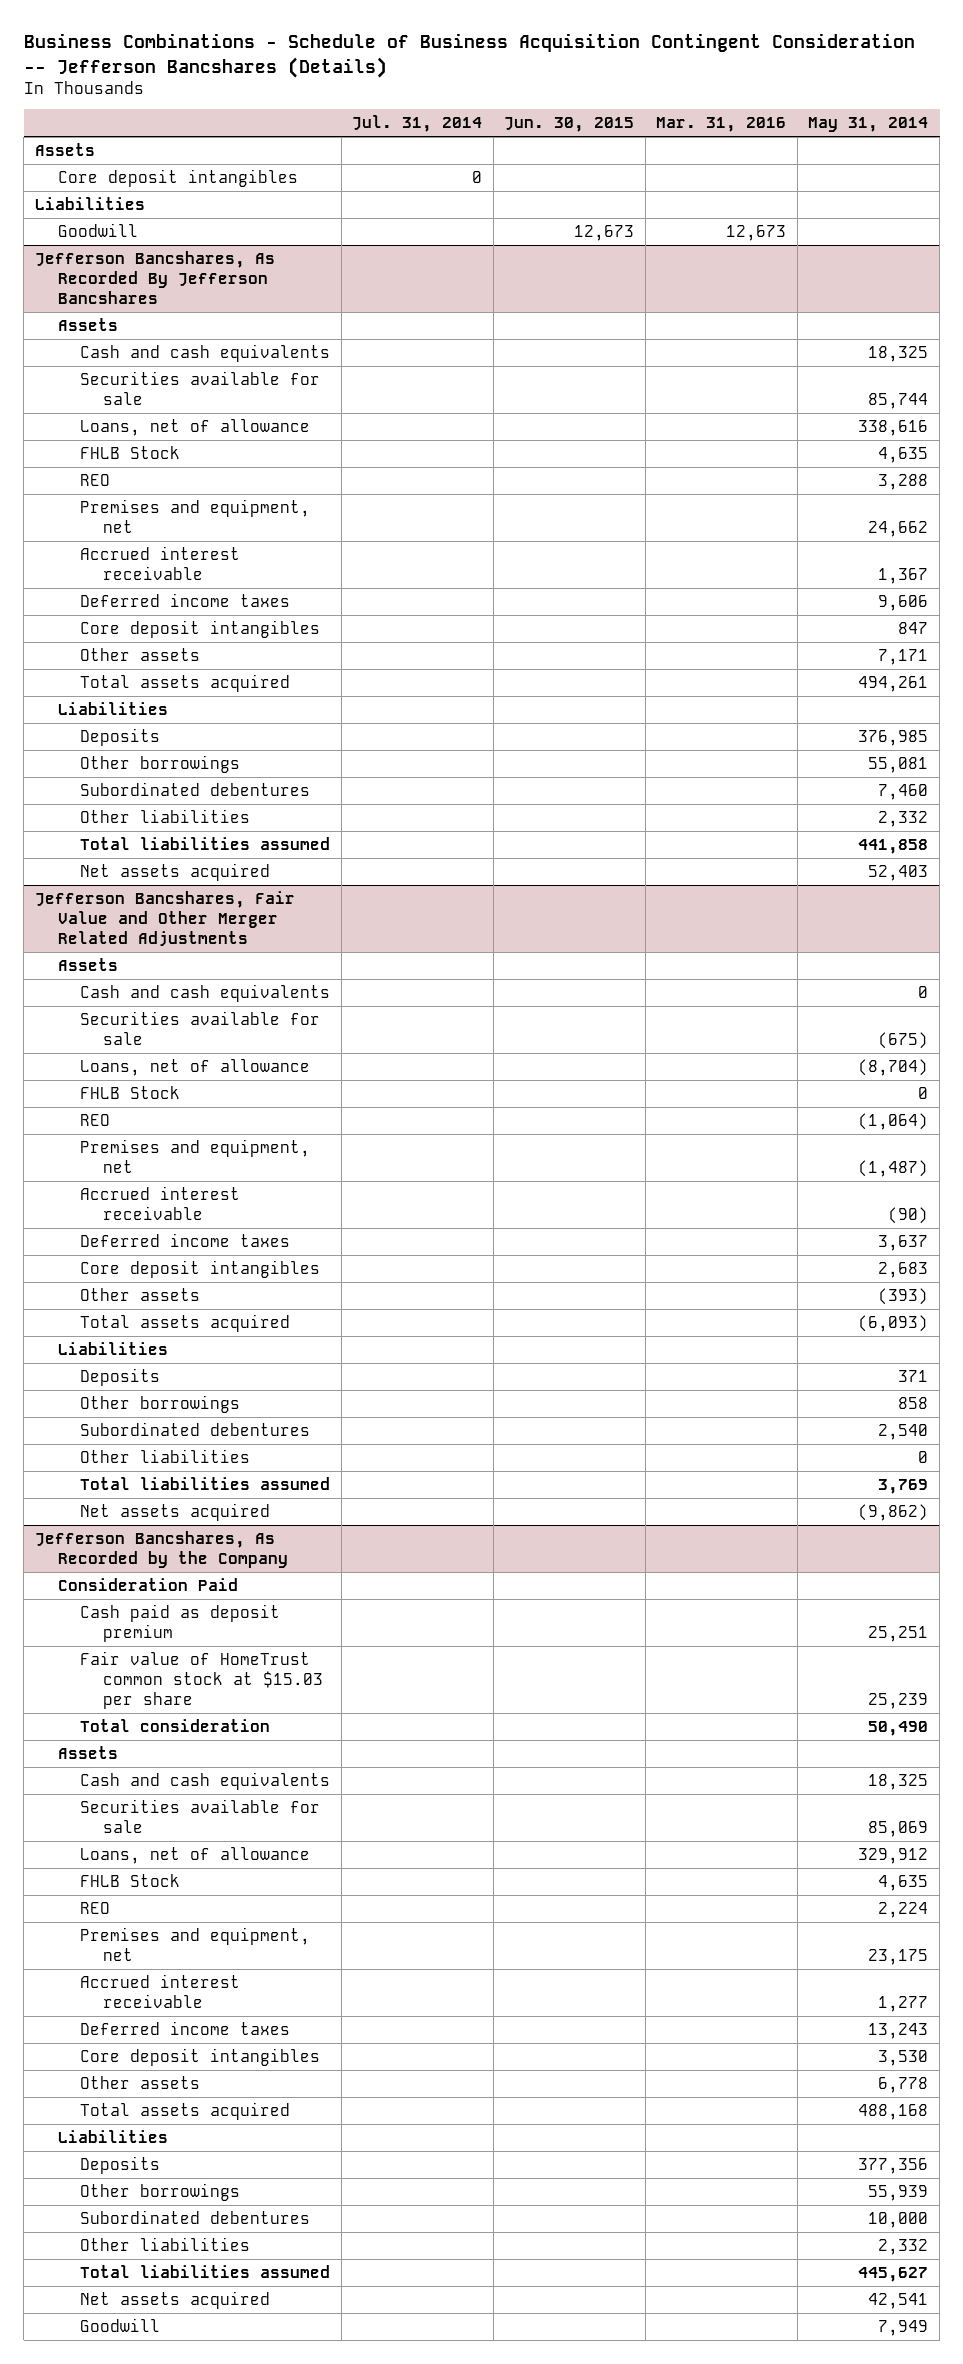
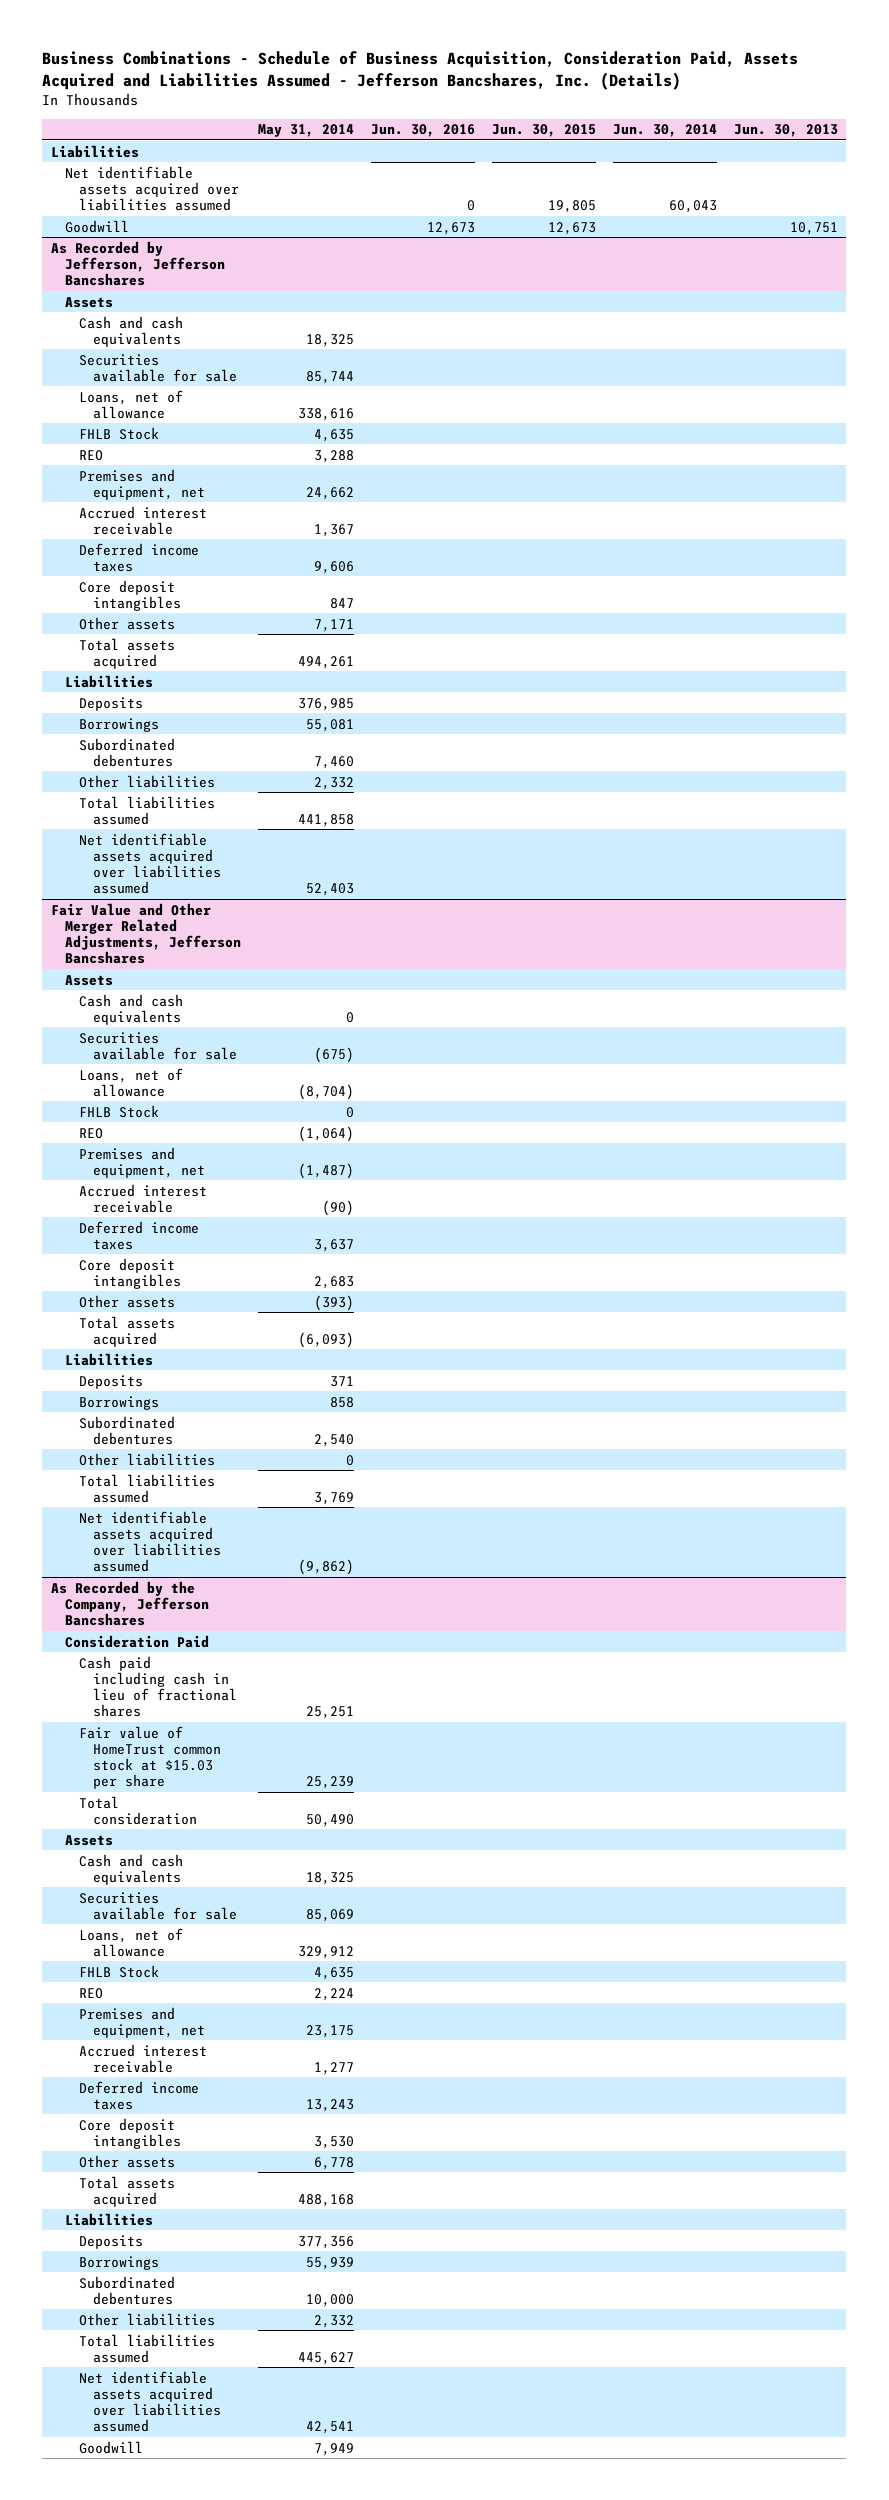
- Business Combinations - Schedule of Business Acquisition Contingent Consideration -- Jefferson Bancshares (Details)
+ Business Combinations - Schedule of Business Acquisition, Consideration Paid, Assets Acquired and Liabilities Assumed - Jefferson Bancshares, Inc. (Details)
- | Jul. 31, 2014 | Jun. 30, 2015 | Mar. 31, 2016 | May 31, 2014
+ | May 31, 2014 | Jun. 30, 2016 | Jun. 30, 2015 | Jun. 30, 2014 | Jun. 30, 2013
- Assets
- Core deposit intangibles | 0 | | |
+ Net identifiable assets acquired over liabilities assumed | | 0 | 19,805 | 60,043 |
- Jefferson Bancshares, As Recorded By Jefferson Bancshares
+ As Recorded by Jefferson, Jefferson Bancshares
- Other borrowings | | | | 55,081
+ Borrowings | 55,081 | | | |
- Net assets acquired | | | | 52,403
- Jefferson Bancshares, Fair Value and Other Merger Related Adjustments
+ Net identifiable assets acquired over liabilities assumed | 52,403 | | | |
+ Fair Value and Other Merger Related Adjustments, Jefferson Bancshares
- Other borrowings | | | | 858
+ Borrowings | 858 | | | |
- Net assets acquired | | | | (9,862)
- Jefferson Bancshares, As Recorded by the Company
+ Net identifiable assets acquired over liabilities assumed | (9,862) | | | |
+ As Recorded by the Company, Jefferson Bancshares
- Cash paid as deposit premium | | | | 25,251
+ Cash paid including cash in lieu of fractional shares | 25,251 | | | |
- Other borrowings | | | | 55,939
+ Borrowings | 55,939 | | | |
- Net assets acquired | | | | 42,541
+ Net identifiable assets acquired over liabilities assumed | 42,541 | | | |

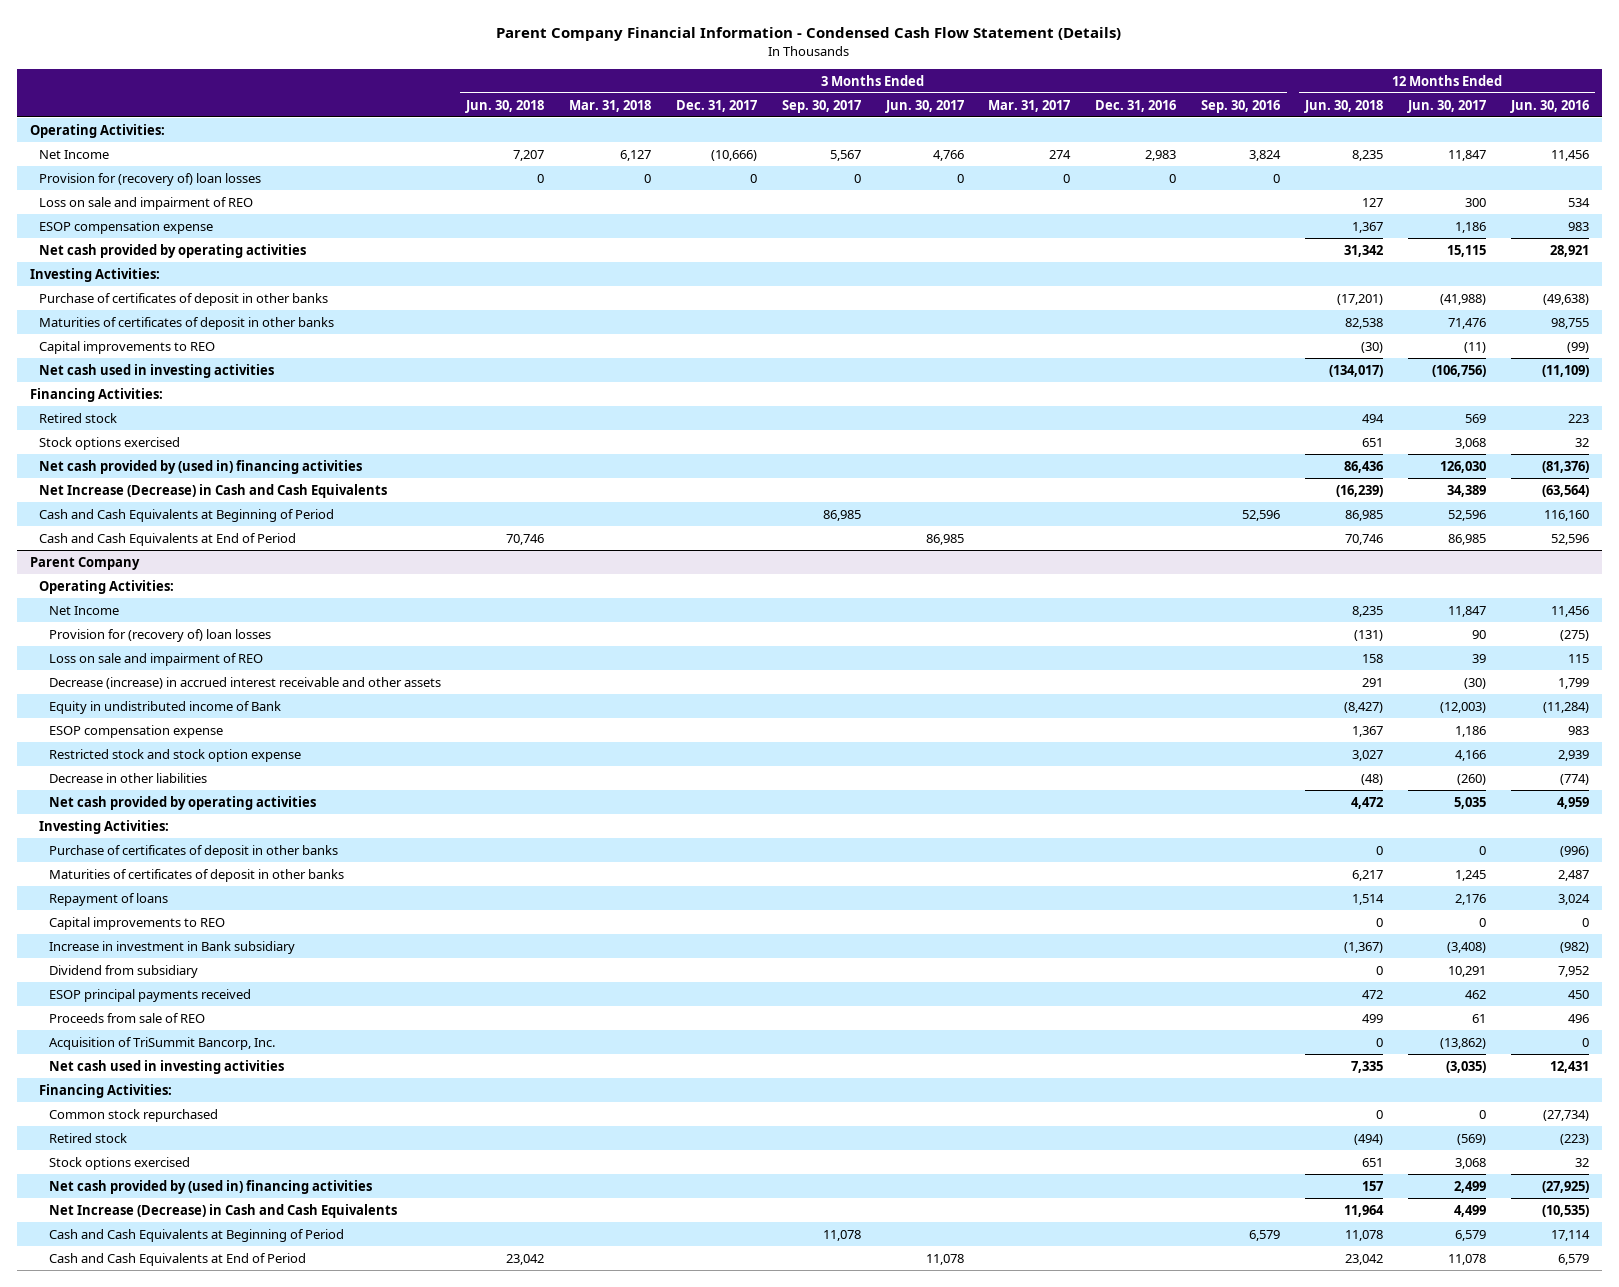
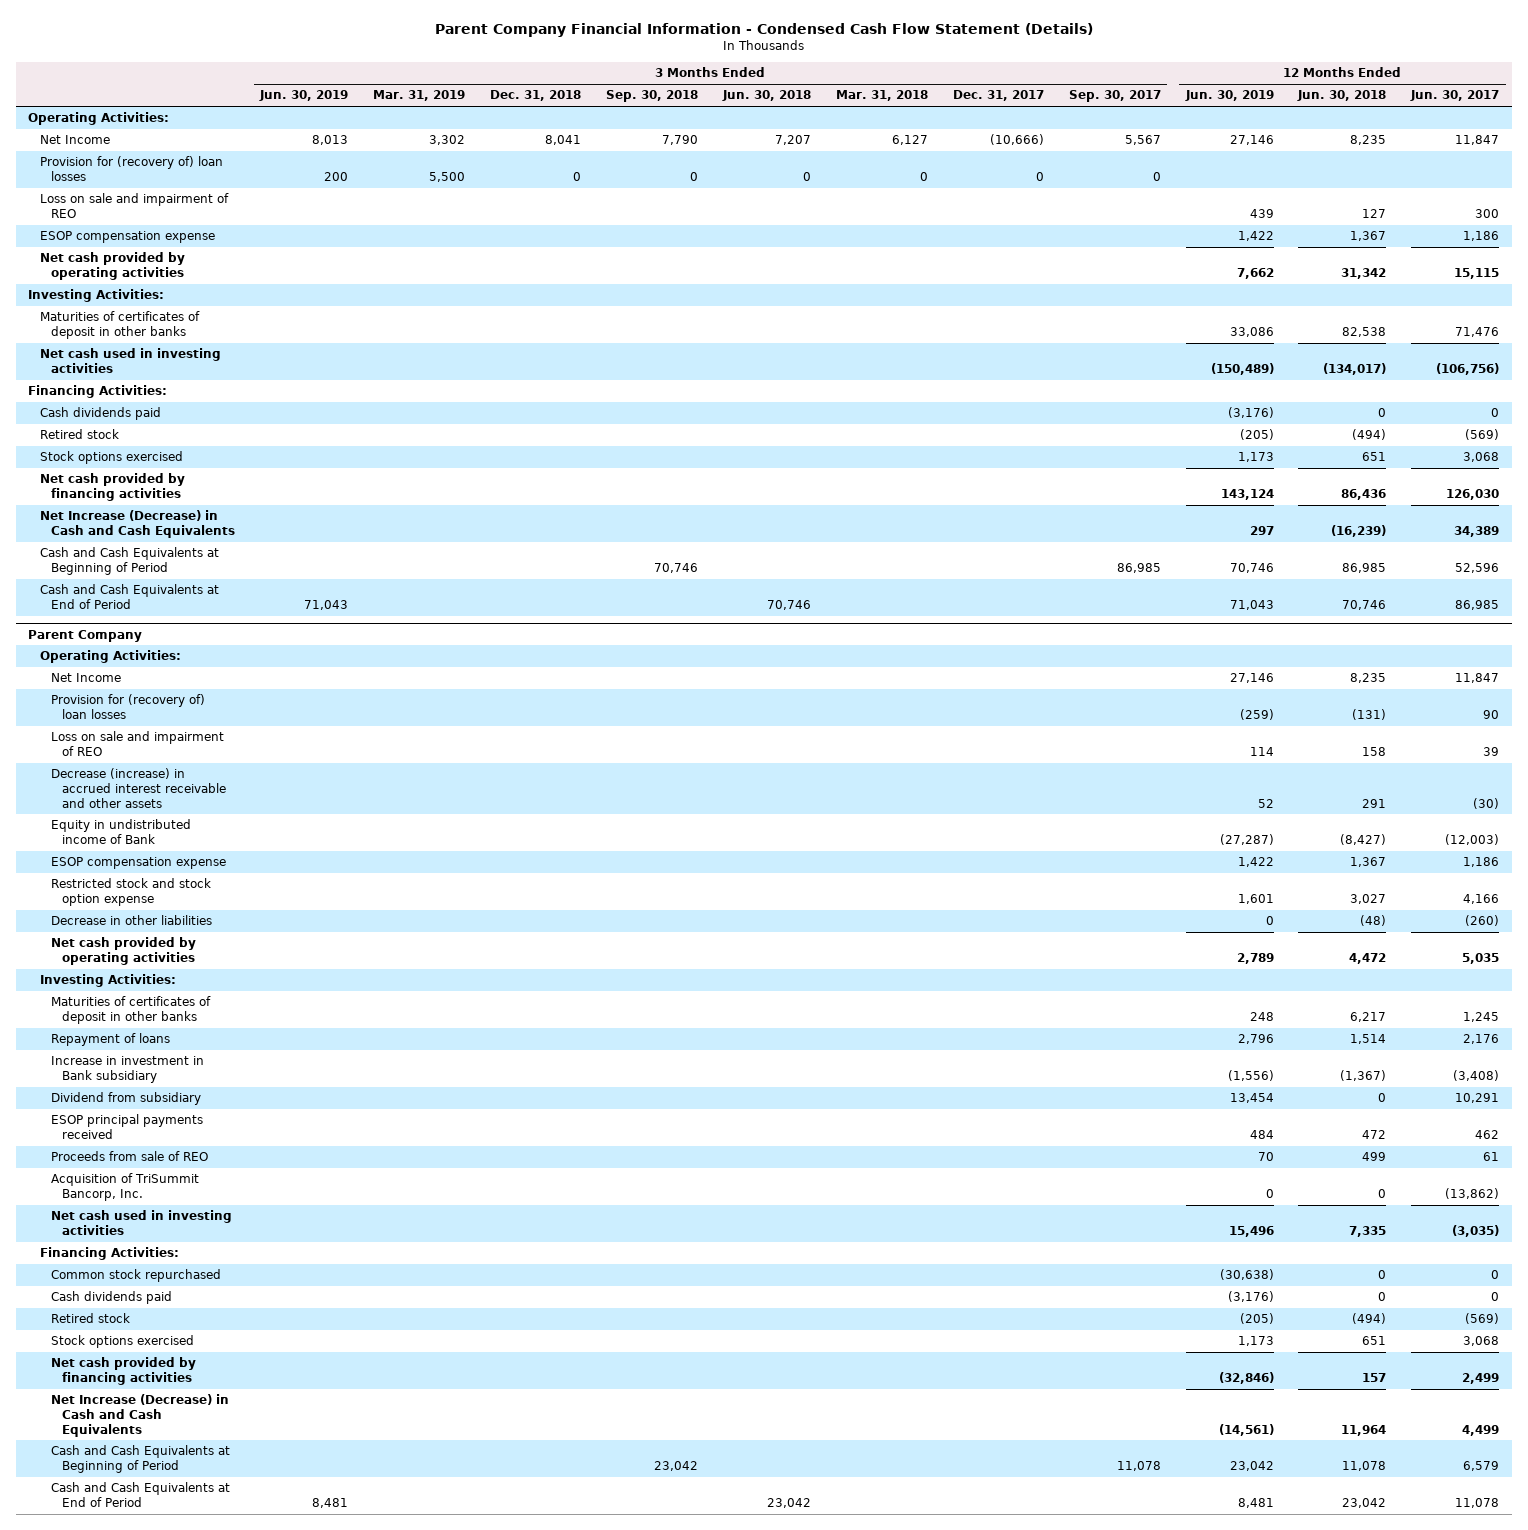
- | 3 Months Ended Jun. 30, 2018 | 3 Months Ended Mar. 31, 2018 | 3 Months Ended Dec. 31, 2017 | 3 Months Ended Sep. 30, 2017 | 3 Months Ended Jun. 30, 2017 | 3 Months Ended Mar. 31, 2017 | 3 Months Ended Dec. 31, 2016 | 3 Months Ended Sep. 30, 2016 | 12 Months Ended Jun. 30, 2018 | 12 Months Ended Jun. 30, 2017 | 12 Months Ended Jun. 30, 2016
+ | 3 Months Ended Jun. 30, 2019 | 3 Months Ended Mar. 31, 2019 | 3 Months Ended Dec. 31, 2018 | 3 Months Ended Sep. 30, 2018 | 3 Months Ended Jun. 30, 2018 | 3 Months Ended Mar. 31, 2018 | 3 Months Ended Dec. 31, 2017 | 3 Months Ended Sep. 30, 2017 | 12 Months Ended Jun. 30, 2019 | 12 Months Ended Jun. 30, 2018 | 12 Months Ended Jun. 30, 2017
- Purchase of certificates of deposit in other banks | | | | | | | | | (17,201) | (41,988) | (49,638)
- Capital improvements to REO | | | | | | | | | (30) | (11) | (99)
- Retired stock | | | | | | | | | 494 | 569 | 223
+ Cash dividends paid | | | | | | | | | (3,176) | 0 | 0
+ Retired stock | | | | | | | | | (205) | (494) | (569)
- Net cash provided by (used in) financing activities | | | | | | | | | 86,436 | 126,030 | (81,376)
+ Net cash provided by financing activities | | | | | | | | | 143,124 | 86,436 | 126,030
@ Parent Company
- Purchase of certificates of deposit in other banks | | | | | | | | | 0 | 0 | (996)
- Capital improvements to REO | | | | | | | | | 0 | 0 | 0
+ Cash dividends paid | | | | | | | | | (3,176) | 0 | 0
- Net cash provided by (used in) financing activities | | | | | | | | | 157 | 2,499 | (27,925)
+ Net cash provided by financing activities | | | | | | | | | (32,846) | 157 | 2,499

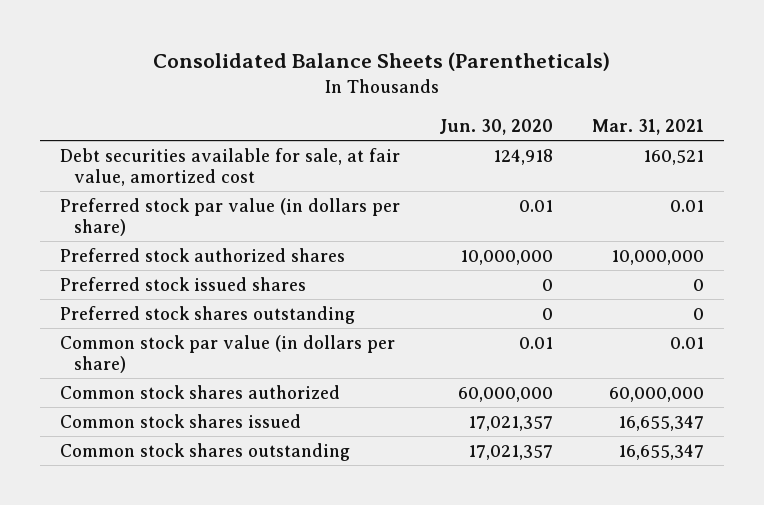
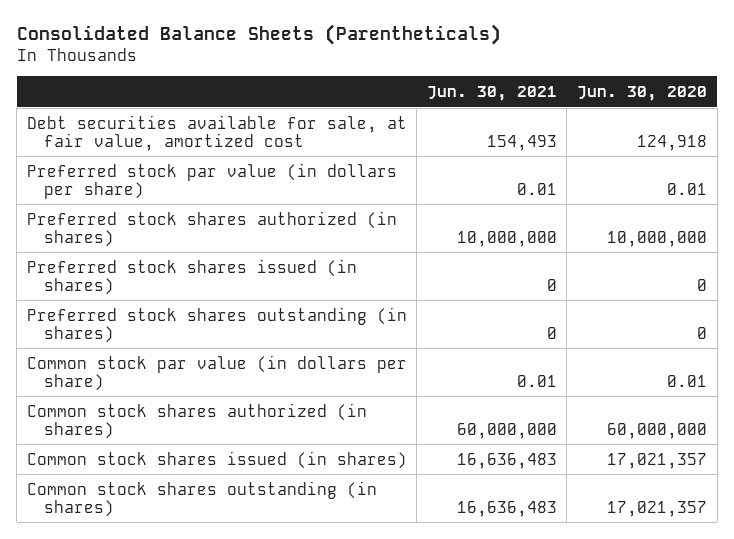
- | Jun. 30, 2020 | Mar. 31, 2021
+ | Jun. 30, 2021 | Jun. 30, 2020
- Preferred stock authorized shares | 10,000,000 | 10,000,000
- Preferred stock issued shares | 0 | 0
- Preferred stock shares outstanding | 0 | 0
+ Preferred stock shares authorized (in shares) | 10,000,000 | 10,000,000
+ Preferred stock shares issued (in shares) | 0 | 0
+ Preferred stock shares outstanding (in shares) | 0 | 0
- Common stock shares authorized | 60,000,000 | 60,000,000
- Common stock shares issued | 17,021,357 | 16,655,347
- Common stock shares outstanding | 17,021,357 | 16,655,347
+ Common stock shares authorized (in shares) | 60,000,000 | 60,000,000
+ Common stock shares issued (in shares) | 16,636,483 | 17,021,357
+ Common stock shares outstanding (in shares) | 16,636,483 | 17,021,357

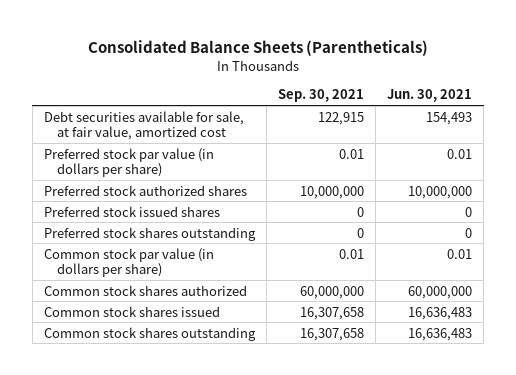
- | Jun. 30, 2021 | Jun. 30, 2020
+ | Sep. 30, 2021 | Jun. 30, 2021
- Preferred stock shares authorized (in shares) | 10,000,000 | 10,000,000
- Preferred stock shares issued (in shares) | 0 | 0
- Preferred stock shares outstanding (in shares) | 0 | 0
+ Preferred stock authorized shares | 10,000,000 | 10,000,000
+ Preferred stock issued shares | 0 | 0
+ Preferred stock shares outstanding | 0 | 0
- Common stock shares authorized (in shares) | 60,000,000 | 60,000,000
- Common stock shares issued (in shares) | 16,636,483 | 17,021,357
- Common stock shares outstanding (in shares) | 16,636,483 | 17,021,357
+ Common stock shares authorized | 60,000,000 | 60,000,000
+ Common stock shares issued | 16,307,658 | 16,636,483
+ Common stock shares outstanding | 16,307,658 | 16,636,483

